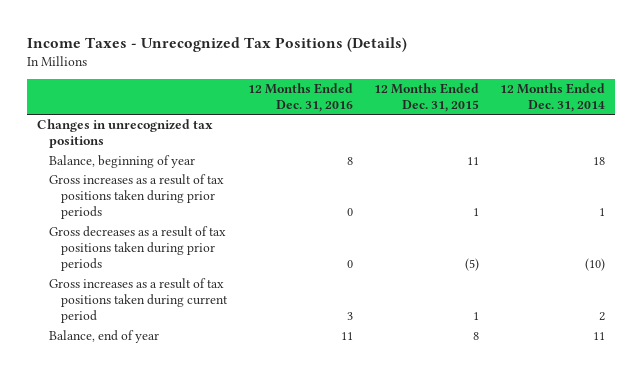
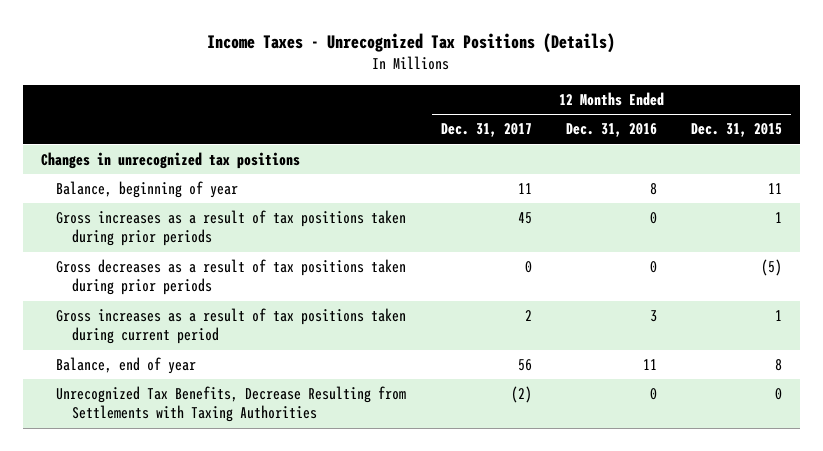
- | 12 Months Ended Dec. 31, 2016 | 12 Months Ended Dec. 31, 2015 | 12 Months Ended Dec. 31, 2014
+ | 12 Months Ended Dec. 31, 2017 | 12 Months Ended Dec. 31, 2016 | 12 Months Ended Dec. 31, 2015
+ Unrecognized Tax Benefits, Decrease Resulting from Settlements with Taxing Authorities | (2) | 0 | 0

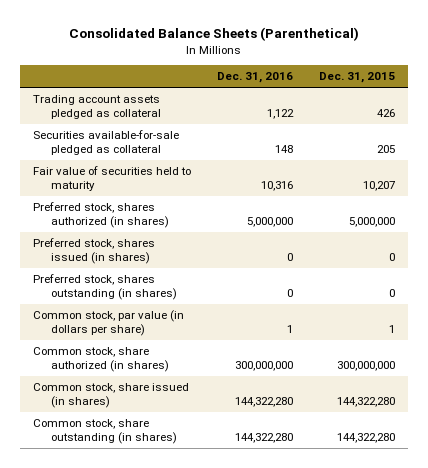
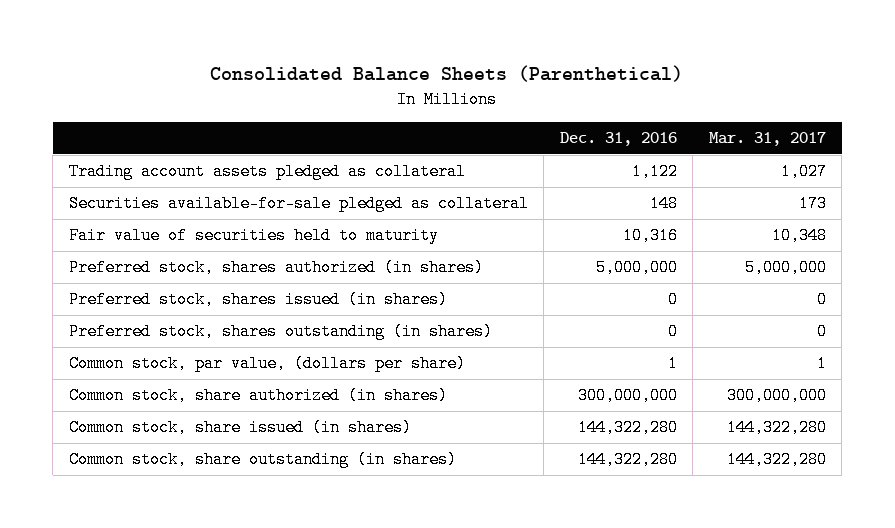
- | Dec. 31, 2016 | Dec. 31, 2015
+ | Dec. 31, 2016 | Mar. 31, 2017
- Common stock, par value (in dollars per share) | 1 | 1
+ Common stock, par value, (dollars per share) | 1 | 1

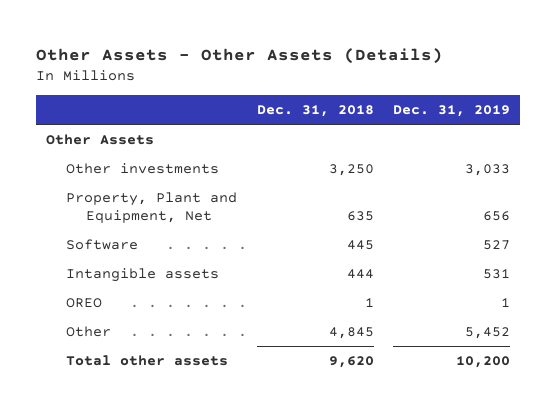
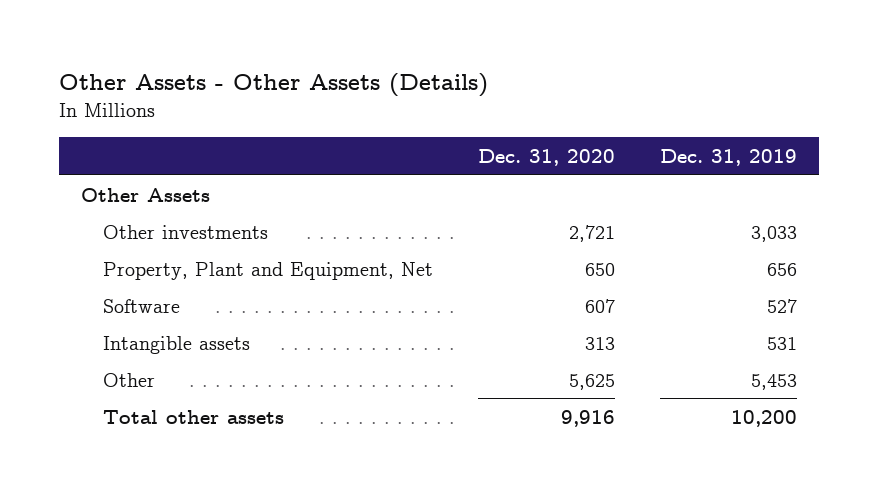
- | Dec. 31, 2018 | Dec. 31, 2019
+ | Dec. 31, 2020 | Dec. 31, 2019
- OREO | 1 | 1
- Other | 4,845 | 5,452
+ Other | 5,625 | 5,453

